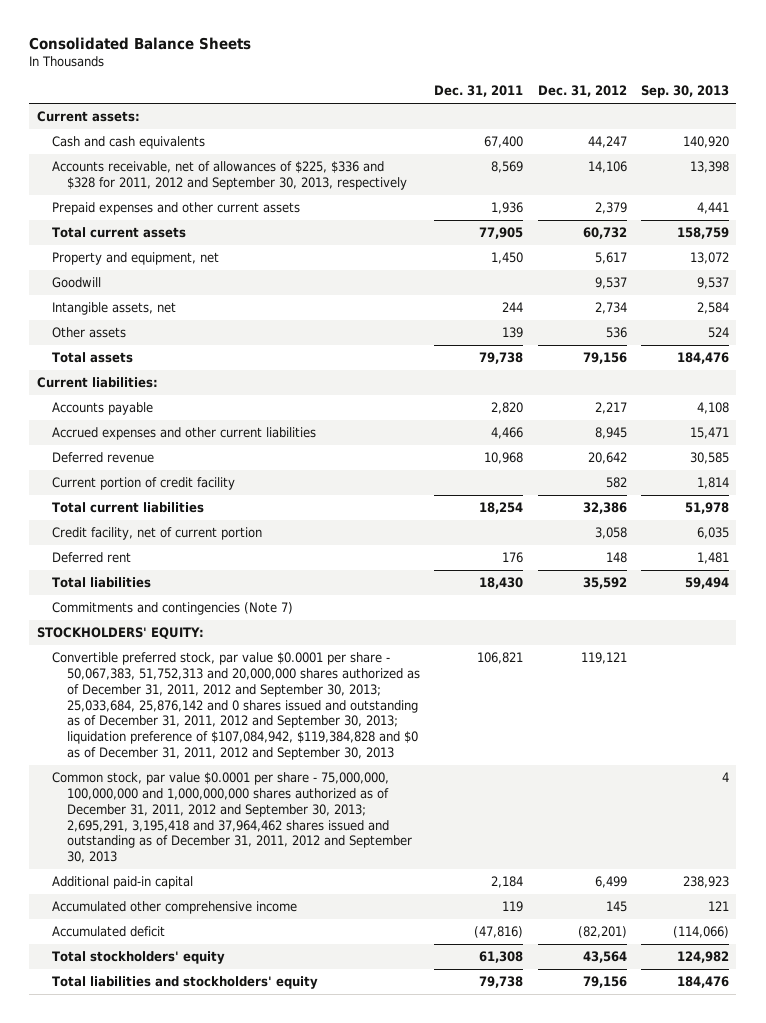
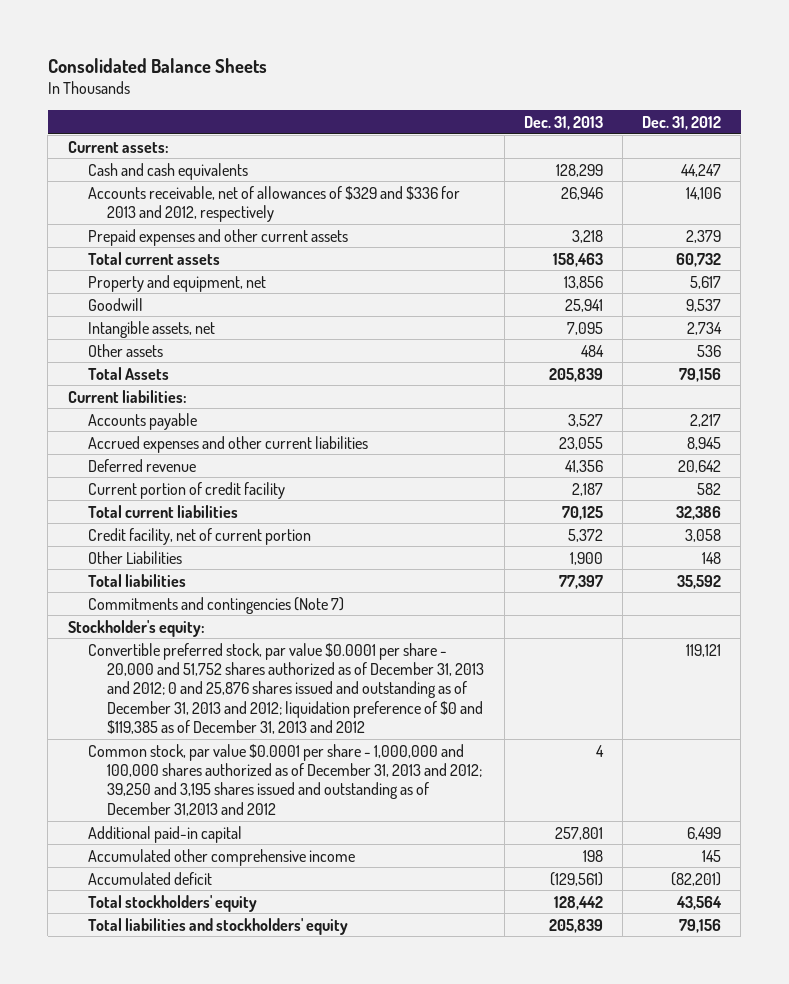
- | Dec. 31, 2011 | Dec. 31, 2012 | Sep. 30, 2013
+ | Dec. 31, 2013 | Dec. 31, 2012
- Accounts receivable, net of allowances of $225, $336 and $328 for 2011, 2012 and September 30, 2013, respectively | 8,569 | 14,106 | 13,398
+ Accounts receivable, net of allowances of $329 and $336 for 2013 and 2012, respectively | 26,946 | 14,106
- Total assets | 79,738 | 79,156 | 184,476
+ Total Assets | 205,839 | 79,156
- Deferred rent | 176 | 148 | 1,481
+ Other Liabilities | 1,900 | 148
- STOCKHOLDERS' EQUITY:
- Convertible preferred stock, par value $0.0001 per share - 50,067,383, 51,752,313 and 20,000,000 shares authorized as of December 31, 2011, 2012 and September 30, 2013; 25,033,684, 25,876,142 and 0 shares issued and outstanding as of December 31, 2011, 2012 and September 30, 2013; liquidation preference of $107,084,942, $119,384,828 and $0 as of December 31, 2011, 2012 and September 30, 2013 | 106,821 | 119,121 |
- Common stock, par value $0.0001 per share - 75,000,000, 100,000,000 and 1,000,000,000 shares authorized as of December 31, 2011, 2012 and September 30, 2013; 2,695,291, 3,195,418 and 37,964,462 shares issued and outstanding as of December 31, 2011, 2012 and September 30, 2013 | | | 4
+ Stockholder's equity:
+ Convertible preferred stock, par value $0.0001 per share - 20,000 and 51,752 shares authorized as of December 31, 2013 and 2012; 0 and 25,876 shares issued and outstanding as of December 31, 2013 and 2012; liquidation preference of $0 and $119,385 as of December 31, 2013 and 2012 | | 119,121
+ Common stock, par value $0.0001 per share - 1,000,000 and 100,000 shares authorized as of December 31, 2013 and 2012; 39,250 and 3,195 shares issued and outstanding as of December 31,2013 and 2012 | 4 |

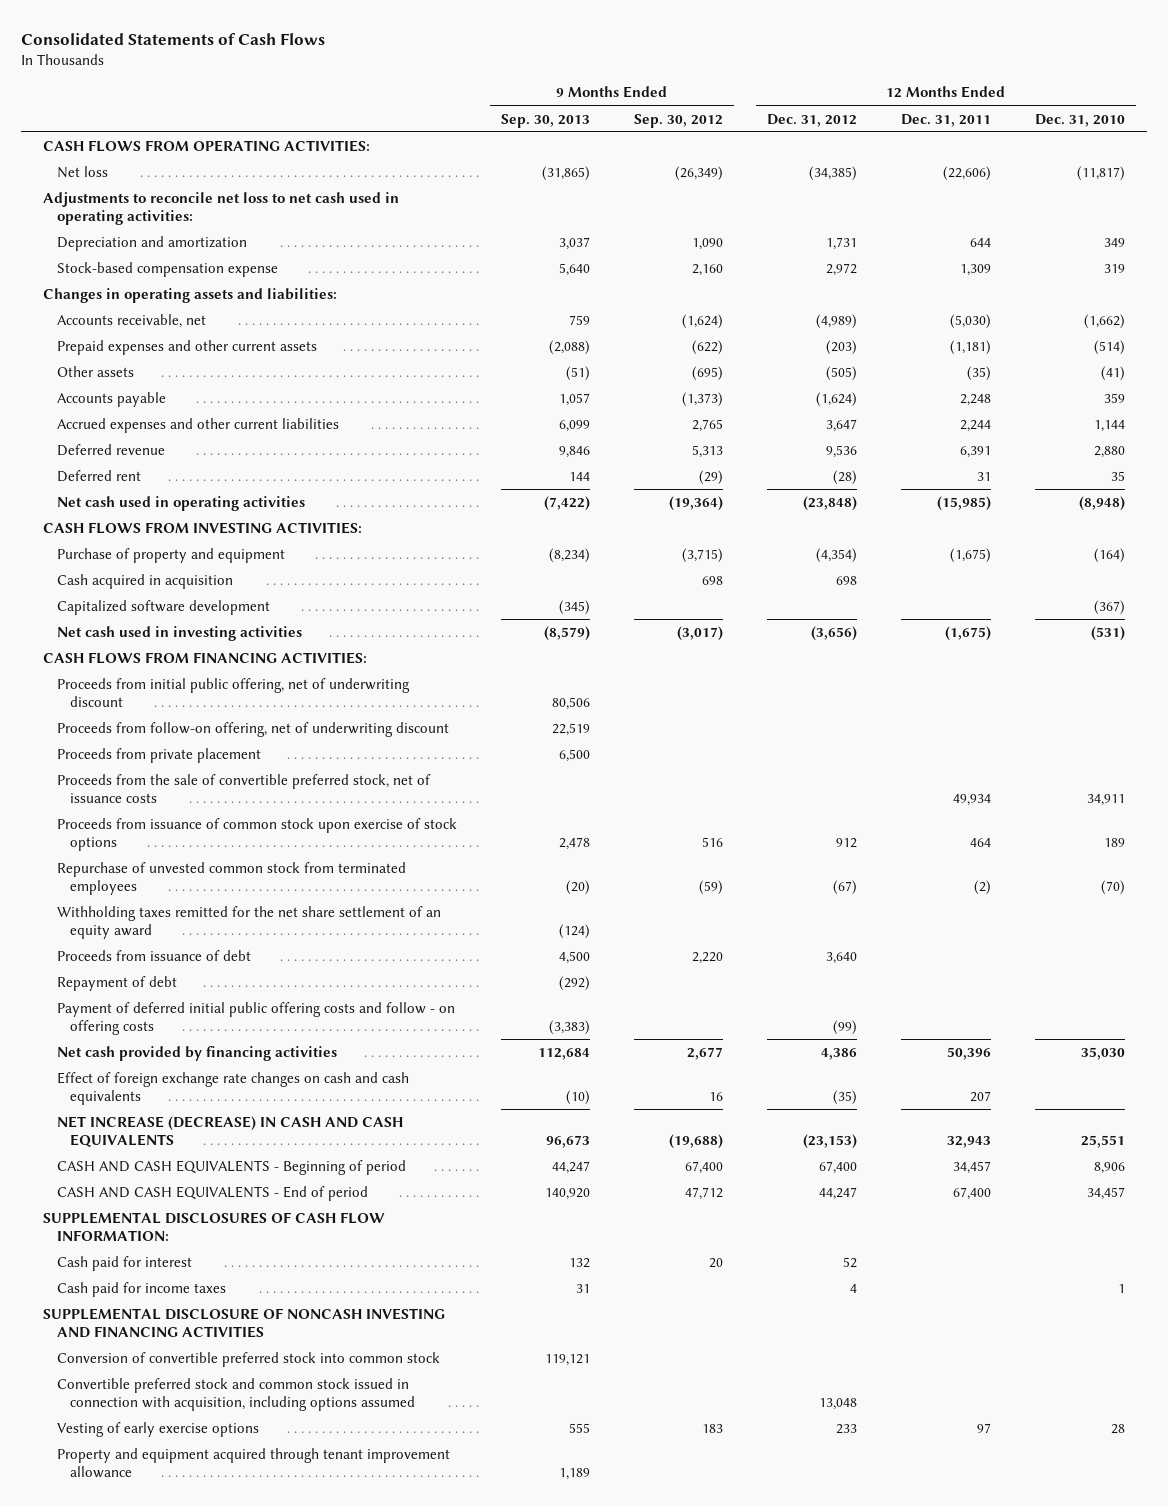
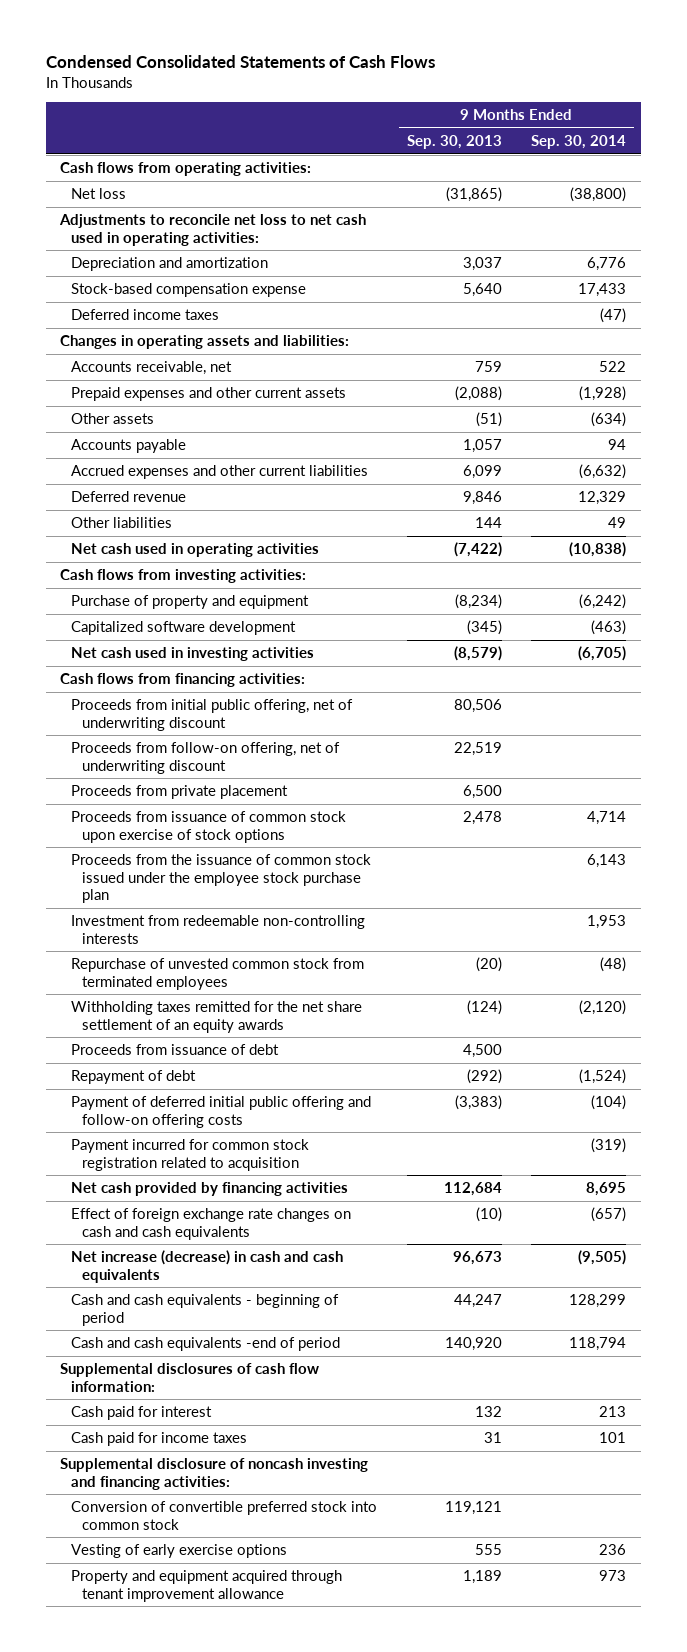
- Consolidated Statements of Cash Flows
+ Condensed Consolidated Statements of Cash Flows
- | 9 Months Ended Sep. 30, 2013 | 9 Months Ended Sep. 30, 2012 | 12 Months Ended Dec. 31, 2012 | 12 Months Ended Dec. 31, 2011 | 12 Months Ended Dec. 31, 2010
+ | 9 Months Ended Sep. 30, 2013 | 9 Months Ended Sep. 30, 2014
- CASH FLOWS FROM OPERATING ACTIVITIES:
+ Cash flows from operating activities:
+ Deferred income taxes | | (47)
- Deferred rent | 144 | (29) | (28) | 31 | 35
+ Other liabilities | 144 | 49
- CASH FLOWS FROM INVESTING ACTIVITIES:
+ Cash flows from investing activities:
- Cash acquired in acquisition | | 698 | 698 | |
- CASH FLOWS FROM FINANCING ACTIVITIES:
+ Cash flows from financing activities:
- Proceeds from the sale of convertible preferred stock, net of issuance costs | | | | 49,934 | 34,911
+ Proceeds from the issuance of common stock issued under the employee stock purchase plan | | 6,143
+ Investment from redeemable non-controlling interests | | 1,953
- Withholding taxes remitted for the net share settlement of an equity award | (124) | | | |
+ Withholding taxes remitted for the net share settlement of an equity awards | (124) | (2,120)
- Payment of deferred initial public offering costs and follow - on offering costs | (3,383) | | (99) | |
+ Payment of deferred initial public offering and follow-on offering costs | (3,383) | (104)
+ Payment incurred for common stock registration related to acquisition | | (319)
- NET INCREASE (DECREASE) IN CASH AND CASH EQUIVALENTS | 96,673 | (19,688) | (23,153) | 32,943 | 25,551
- CASH AND CASH EQUIVALENTS - Beginning of period | 44,247 | 67,400 | 67,400 | 34,457 | 8,906
- CASH AND CASH EQUIVALENTS - End of period | 140,920 | 47,712 | 44,247 | 67,400 | 34,457
- SUPPLEMENTAL DISCLOSURES OF CASH FLOW INFORMATION:
+ Net increase (decrease) in cash and cash equivalents | 96,673 | (9,505)
+ Cash and cash equivalents - beginning of period | 44,247 | 128,299
+ Cash and cash equivalents -end of period | 140,920 | 118,794
+ Supplemental disclosures of cash flow information:
- SUPPLEMENTAL DISCLOSURE OF NONCASH INVESTING AND FINANCING ACTIVITIES
+ Supplemental disclosure of noncash investing and financing activities:
- Convertible preferred stock and common stock issued in connection with acquisition, including options assumed | | | 13,048 | |

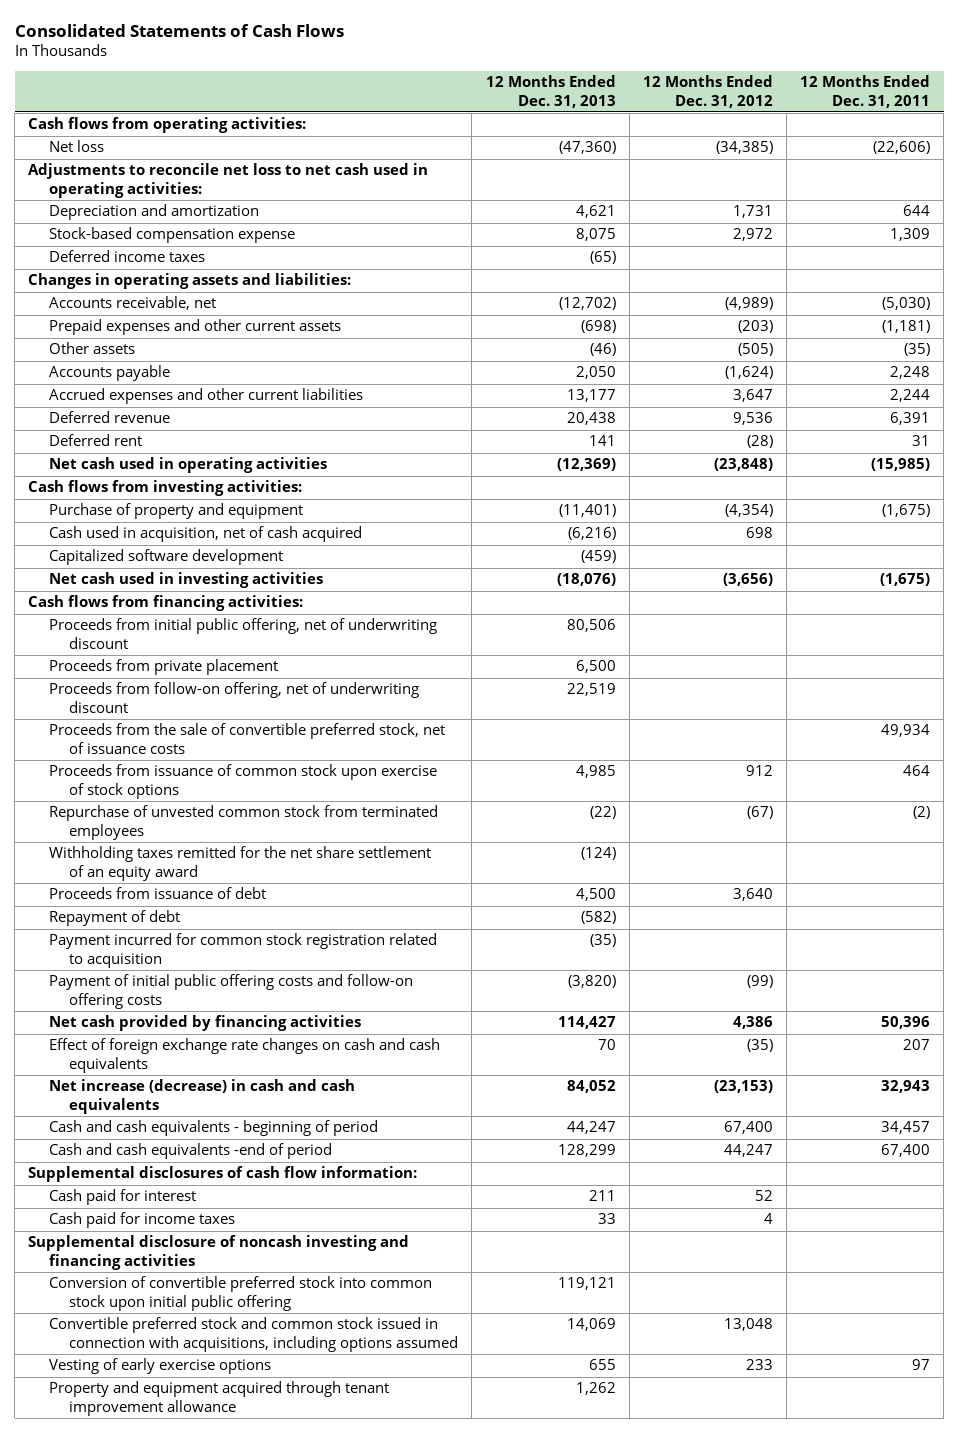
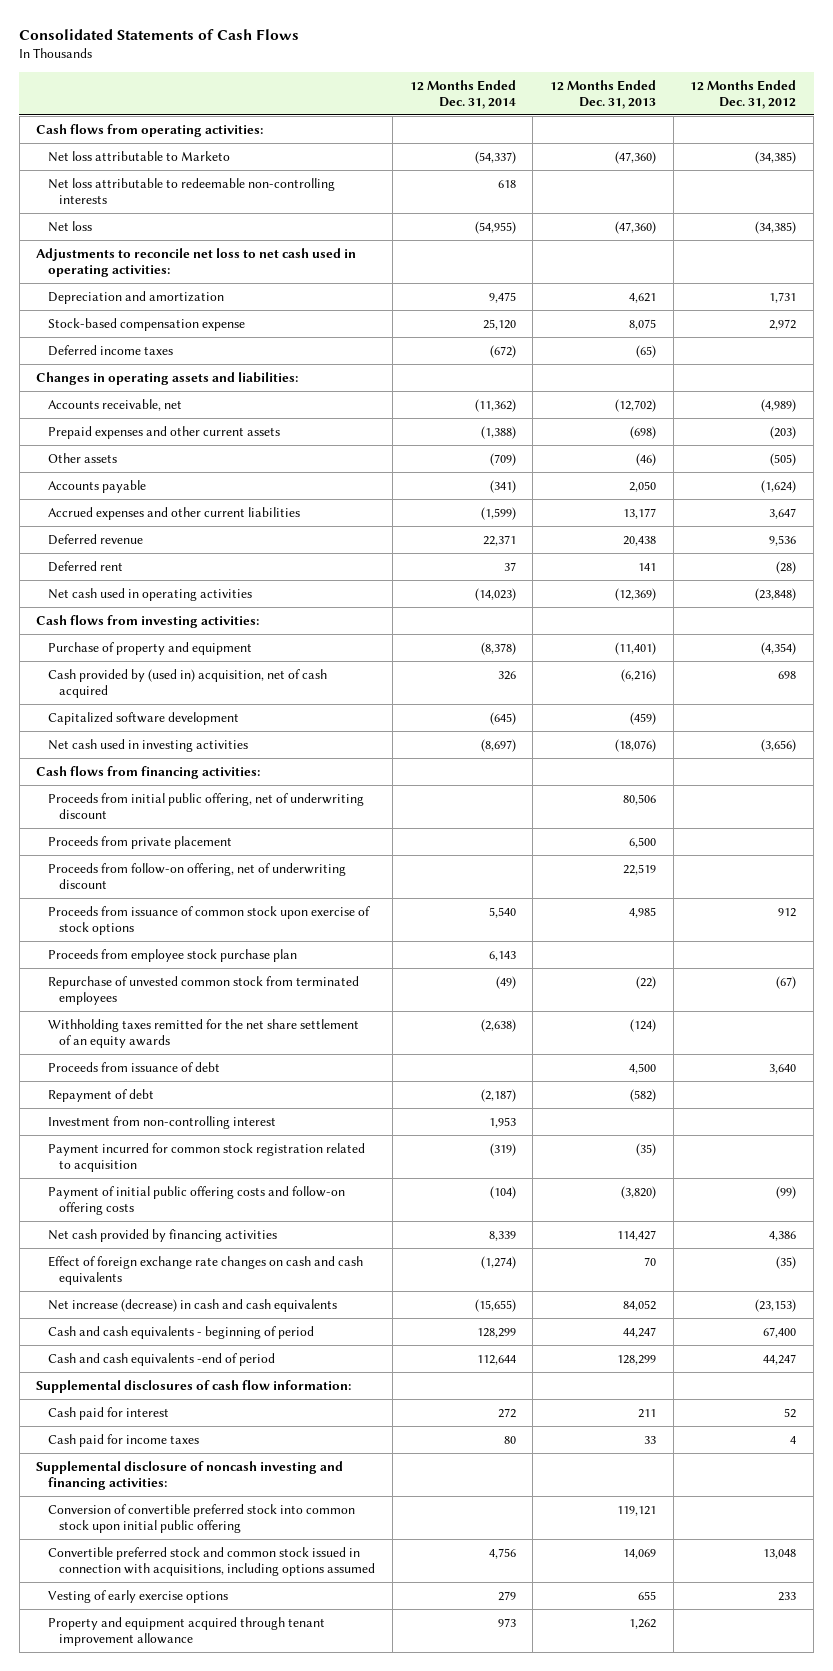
- | 12 Months Ended Dec. 31, 2013 | 12 Months Ended Dec. 31, 2012 | 12 Months Ended Dec. 31, 2011
+ | 12 Months Ended Dec. 31, 2014 | 12 Months Ended Dec. 31, 2013 | 12 Months Ended Dec. 31, 2012
+ Net loss attributable to Marketo | (54,337) | (47,360) | (34,385)
+ Net loss attributable to redeemable non-controlling interests | 618 | |
- Cash used in acquisition, net of cash acquired | (6,216) | 698 |
+ Cash provided by (used in) acquisition, net of cash acquired | 326 | (6,216) | 698
- Proceeds from the sale of convertible preferred stock, net of issuance costs | | | 49,934
+ Proceeds from employee stock purchase plan | 6,143 | |
- Withholding taxes remitted for the net share settlement of an equity award | (124) | |
+ Withholding taxes remitted for the net share settlement of an equity awards | (2,638) | (124) |
+ Investment from non-controlling interest | 1,953 | |
- Supplemental disclosure of noncash investing and financing activities
+ Supplemental disclosure of noncash investing and financing activities:

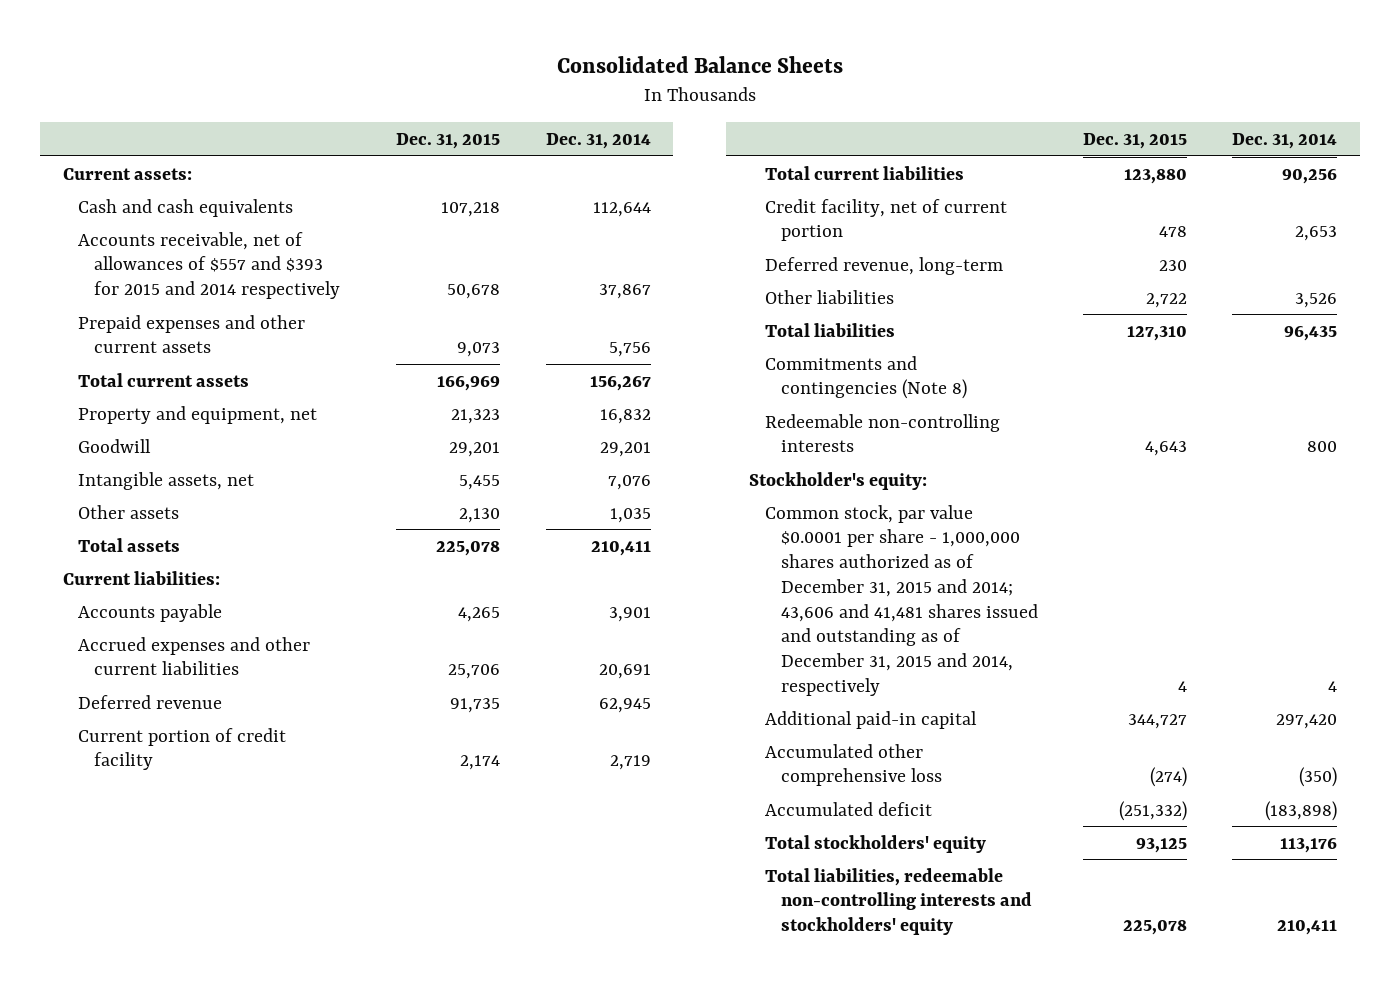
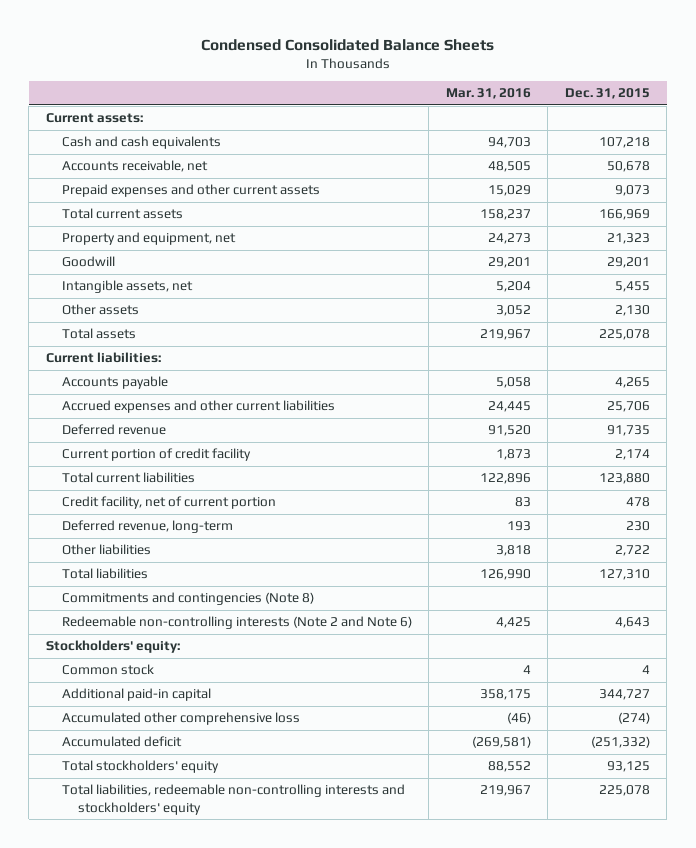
- Consolidated Balance Sheets
+ Condensed Consolidated Balance Sheets
- | Dec. 31, 2015 | Dec. 31, 2014
+ | Mar. 31, 2016 | Dec. 31, 2015
- Accounts receivable, net of allowances of $557 and $393 for 2015 and 2014 respectively | 50,678 | 37,867
+ Accounts receivable, net | 48,505 | 50,678
- Redeemable non-controlling interests | 4,643 | 800
- Stockholder's equity:
- Common stock, par value $0.0001 per share - 1,000,000 shares authorized as of December 31, 2015 and 2014; 43,606 and 41,481 shares issued and outstanding as of December 31, 2015 and 2014, respectively | 4 | 4
+ Redeemable non-controlling interests (Note 2 and Note 6) | 4,425 | 4,643
+ Stockholders' equity:
+ Common stock | 4 | 4

